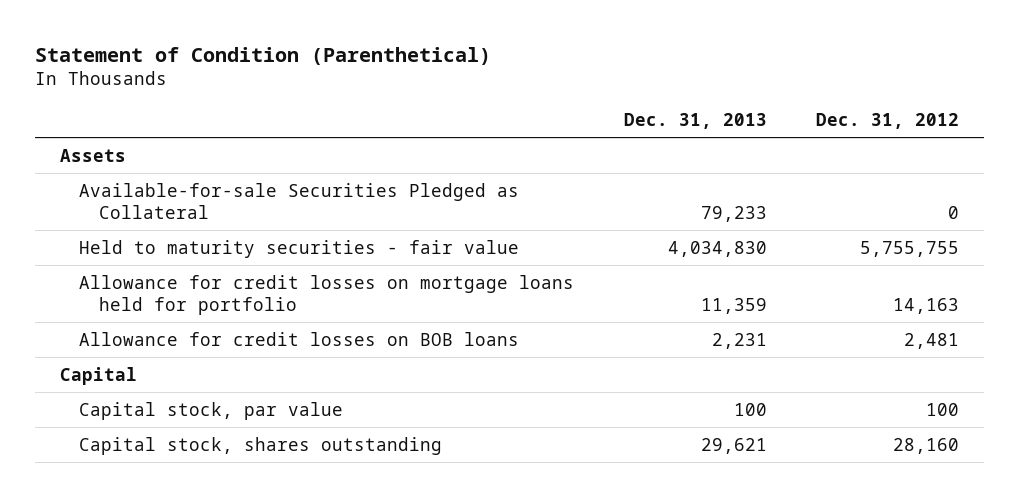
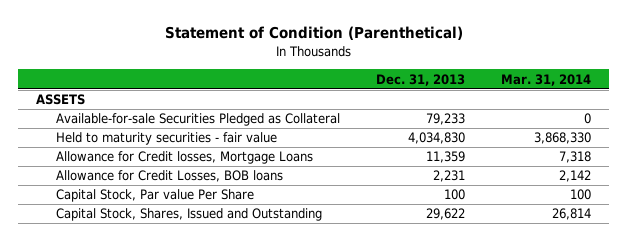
- | Dec. 31, 2013 | Dec. 31, 2012
+ | Dec. 31, 2013 | Mar. 31, 2014
- Assets
+ ASSETS
- Allowance for credit losses on mortgage loans held for portfolio | 11,359 | 14,163
- Allowance for credit losses on BOB loans | 2,231 | 2,481
- Capital
- Capital stock, par value | 100 | 100
- Capital stock, shares outstanding | 29,621 | 28,160
+ Allowance for Credit losses, Mortgage Loans | 11,359 | 7,318
+ Allowance for Credit Losses, BOB loans | 2,231 | 2,142
+ Capital Stock, Par value Per Share | 100 | 100
+ Capital Stock, Shares, Issued and Outstanding | 29,622 | 26,814

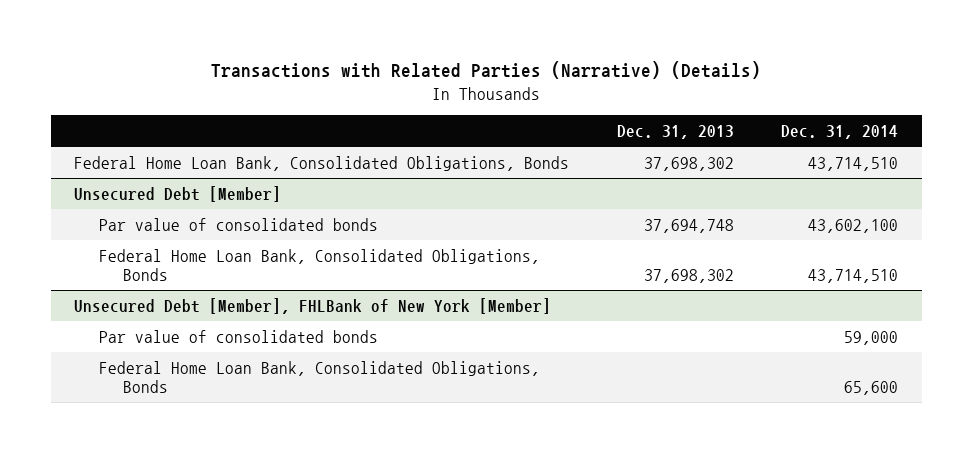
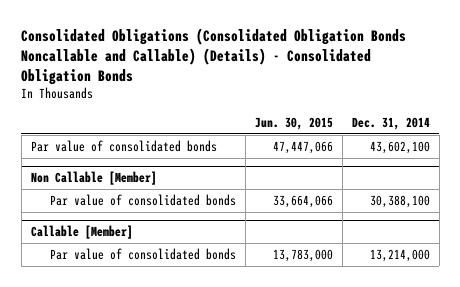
- Transactions with Related Parties (Narrative) (Details)
+ Consolidated Obligations (Consolidated Obligation Bonds Noncallable and Callable) (Details) - Consolidated Obligation Bonds
- | Dec. 31, 2013 | Dec. 31, 2014
+ | Jun. 30, 2015 | Dec. 31, 2014
- Federal Home Loan Bank, Consolidated Obligations, Bonds | 37,698,302 | 43,714,510
- Unsecured Debt [Member]
- Federal Home Loan Bank, Consolidated Obligations, Bonds | 37,698,302 | 43,714,510
- Unsecured Debt [Member], FHLBank of New York [Member]
- Par value of consolidated bonds | | 59,000
- Federal Home Loan Bank, Consolidated Obligations, Bonds | | 65,600
+ Non Callable [Member]
+ Par value of consolidated bonds | 33,664,066 | 30,388,100
+ Callable [Member]
+ Par value of consolidated bonds | 13,783,000 | 13,214,000

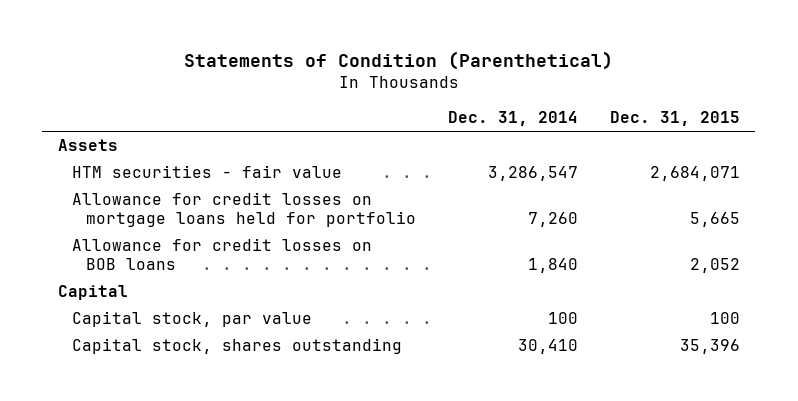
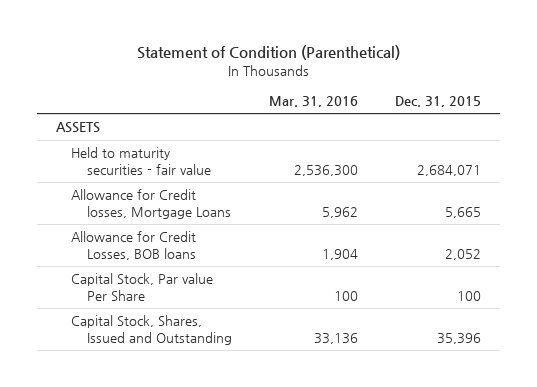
- Statements of Condition (Parenthetical)
+ Statement of Condition (Parenthetical)
- | Dec. 31, 2014 | Dec. 31, 2015
+ | Mar. 31, 2016 | Dec. 31, 2015
- Assets
- HTM securities - fair value | 3,286,547 | 2,684,071
- Allowance for credit losses on mortgage loans held for portfolio | 7,260 | 5,665
- Allowance for credit losses on BOB loans | 1,840 | 2,052
- Capital
- Capital stock, par value | 100 | 100
- Capital stock, shares outstanding | 30,410 | 35,396
+ ASSETS
+ Held to maturity securities - fair value | 2,536,300 | 2,684,071
+ Allowance for Credit losses, Mortgage Loans | 5,962 | 5,665
+ Allowance for Credit Losses, BOB loans | 1,904 | 2,052
+ Capital Stock, Par value Per Share | 100 | 100
+ Capital Stock, Shares, Issued and Outstanding | 33,136 | 35,396

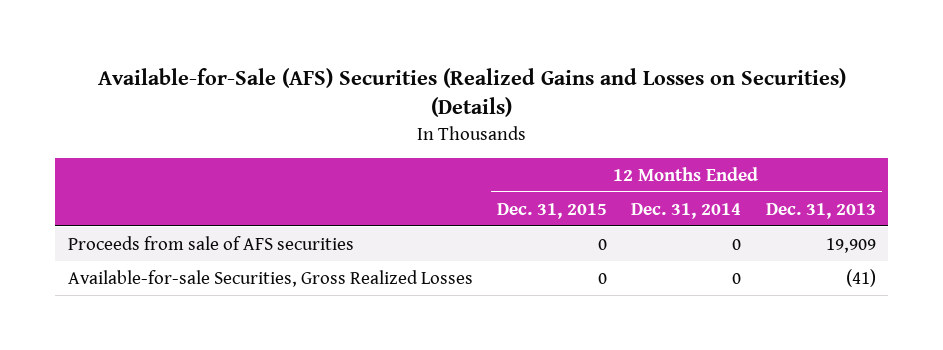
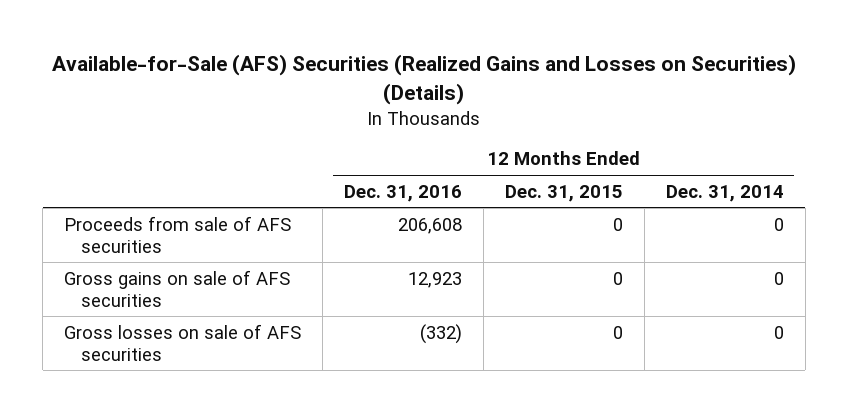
- | 12 Months Ended Dec. 31, 2015 | 12 Months Ended Dec. 31, 2014 | 12 Months Ended Dec. 31, 2013
+ | 12 Months Ended Dec. 31, 2016 | 12 Months Ended Dec. 31, 2015 | 12 Months Ended Dec. 31, 2014
- Available-for-sale Securities, Gross Realized Losses | 0 | 0 | (41)
+ Gross gains on sale of AFS securities | 12,923 | 0 | 0
+ Gross losses on sale of AFS securities | (332) | 0 | 0

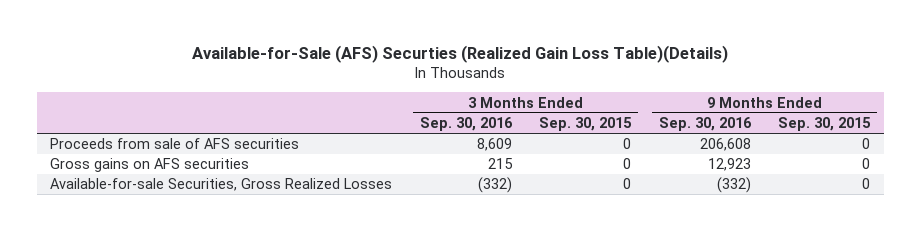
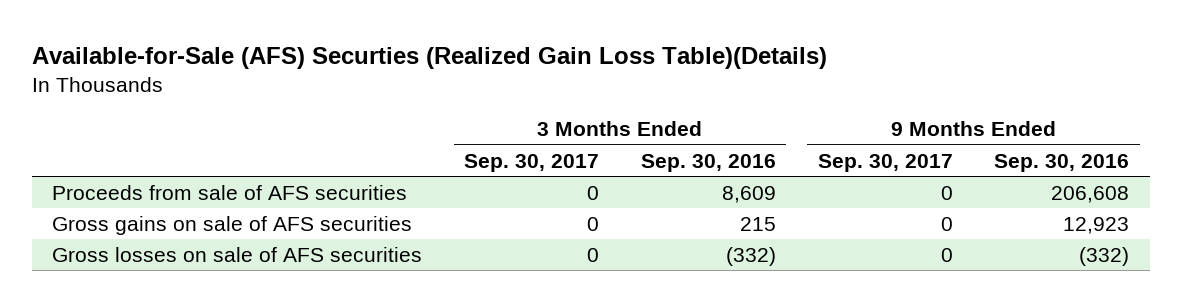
- | 3 Months Ended Sep. 30, 2016 | 3 Months Ended Sep. 30, 2015 | 9 Months Ended Sep. 30, 2016 | 9 Months Ended Sep. 30, 2015
+ | 3 Months Ended Sep. 30, 2017 | 3 Months Ended Sep. 30, 2016 | 9 Months Ended Sep. 30, 2017 | 9 Months Ended Sep. 30, 2016
- Gross gains on AFS securities | 215 | 0 | 12,923 | 0
- Available-for-sale Securities, Gross Realized Losses | (332) | 0 | (332) | 0
+ Gross gains on sale of AFS securities | 0 | 215 | 0 | 12,923
+ Gross losses on sale of AFS securities | 0 | (332) | 0 | (332)

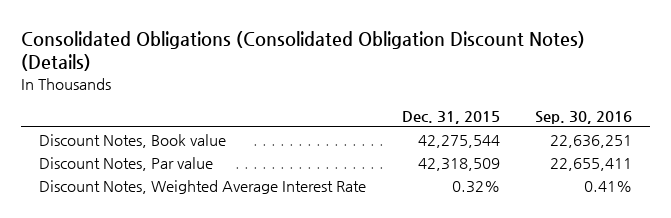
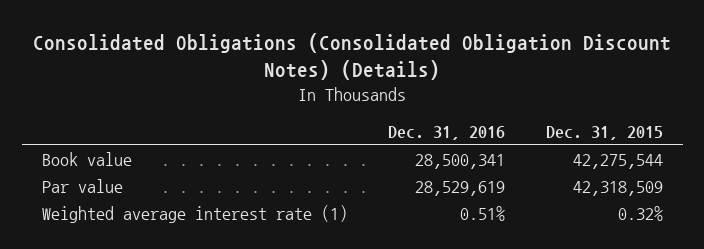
- | Dec. 31, 2015 | Sep. 30, 2016
+ | Dec. 31, 2016 | Dec. 31, 2015
- Discount Notes, Book value | 42,275,544 | 22,636,251
- Discount Notes, Par value | 42,318,509 | 22,655,411
- Discount Notes, Weighted Average Interest Rate | 0.32% | 0.41%
+ Book value | 28,500,341 | 42,275,544
+ Par value | 28,529,619 | 42,318,509
+ Weighted average interest rate (1) | 0.51% | 0.32%

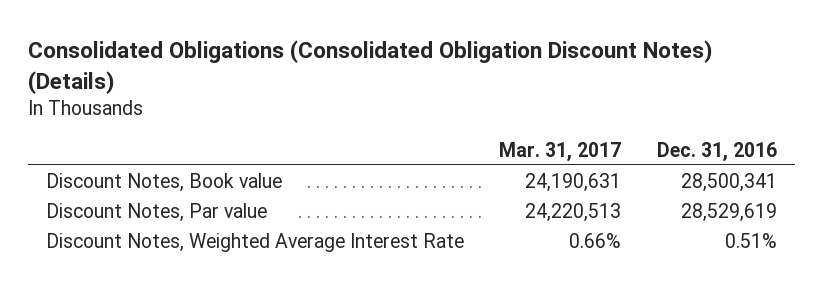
- | Dec. 31, 2016 | Dec. 31, 2015
+ | Mar. 31, 2017 | Dec. 31, 2016
- Book value | 28,500,341 | 42,275,544
- Par value | 28,529,619 | 42,318,509
- Weighted average interest rate (1) | 0.51% | 0.32%
+ Discount Notes, Book value | 24,190,631 | 28,500,341
+ Discount Notes, Par value | 24,220,513 | 28,529,619
+ Discount Notes, Weighted Average Interest Rate | 0.66% | 0.51%

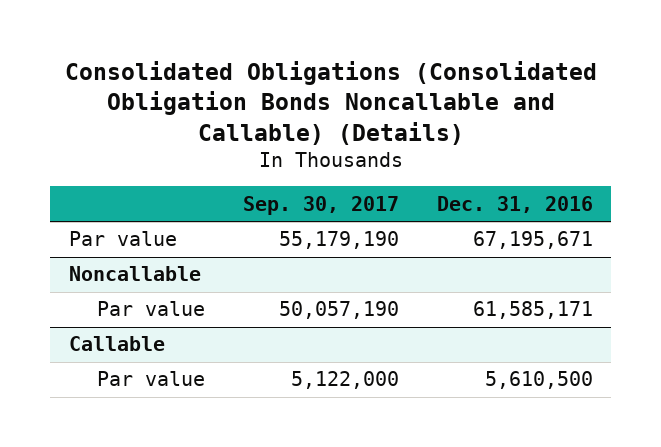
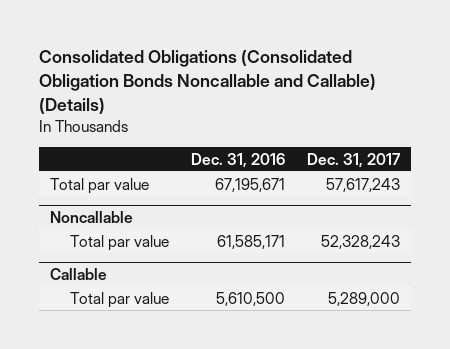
- | Sep. 30, 2017 | Dec. 31, 2016
+ | Dec. 31, 2016 | Dec. 31, 2017
- Par value | 55,179,190 | 67,195,671
+ Total par value | 67,195,671 | 57,617,243
@ Noncallable
- Par value | 50,057,190 | 61,585,171
+ Total par value | 61,585,171 | 52,328,243
@ Callable
- Par value | 5,122,000 | 5,610,500
+ Total par value | 5,610,500 | 5,289,000

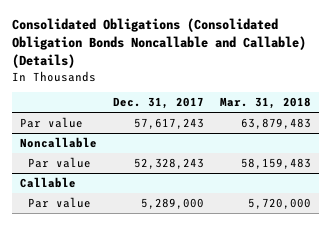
- | Dec. 31, 2016 | Dec. 31, 2017
+ | Dec. 31, 2017 | Mar. 31, 2018
- Total par value | 67,195,671 | 57,617,243
+ Par value | 57,617,243 | 63,879,483
@ Noncallable
- Total par value | 61,585,171 | 52,328,243
+ Par value | 52,328,243 | 58,159,483
@ Callable
- Total par value | 5,610,500 | 5,289,000
+ Par value | 5,289,000 | 5,720,000

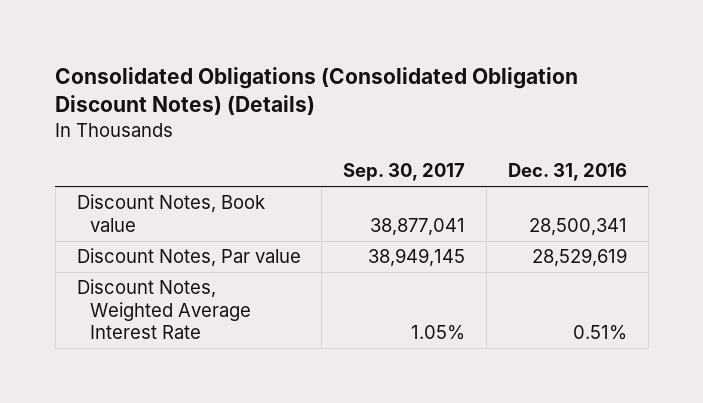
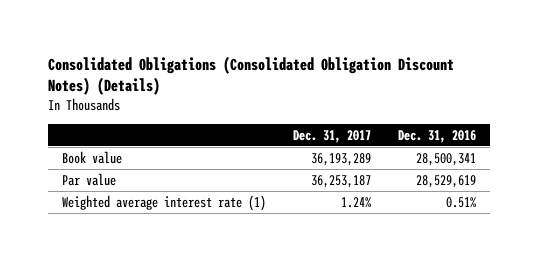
- | Sep. 30, 2017 | Dec. 31, 2016
+ | Dec. 31, 2017 | Dec. 31, 2016
- Discount Notes, Book value | 38,877,041 | 28,500,341
- Discount Notes, Par value | 38,949,145 | 28,529,619
- Discount Notes, Weighted Average Interest Rate | 1.05% | 0.51%
+ Book value | 36,193,289 | 28,500,341
+ Par value | 36,253,187 | 28,529,619
+ Weighted average interest rate (1) | 1.24% | 0.51%

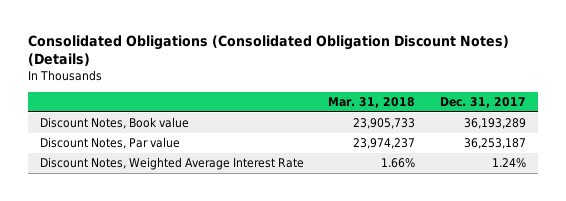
- | Dec. 31, 2017 | Dec. 31, 2016
+ | Mar. 31, 2018 | Dec. 31, 2017
- Book value | 36,193,289 | 28,500,341
- Par value | 36,253,187 | 28,529,619
- Weighted average interest rate (1) | 1.24% | 0.51%
+ Discount Notes, Book value | 23,905,733 | 36,193,289
+ Discount Notes, Par value | 23,974,237 | 36,253,187
+ Discount Notes, Weighted Average Interest Rate | 1.66% | 1.24%

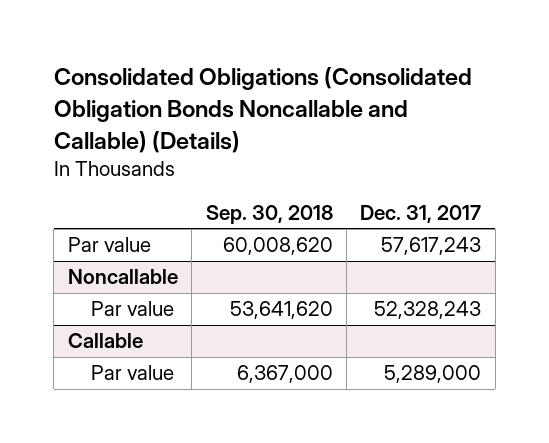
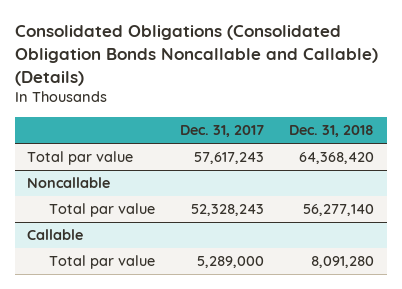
- | Sep. 30, 2018 | Dec. 31, 2017
+ | Dec. 31, 2017 | Dec. 31, 2018
- Par value | 60,008,620 | 57,617,243
+ Total par value | 57,617,243 | 64,368,420
@ Noncallable
- Par value | 53,641,620 | 52,328,243
+ Total par value | 52,328,243 | 56,277,140
@ Callable
- Par value | 6,367,000 | 5,289,000
+ Total par value | 5,289,000 | 8,091,280

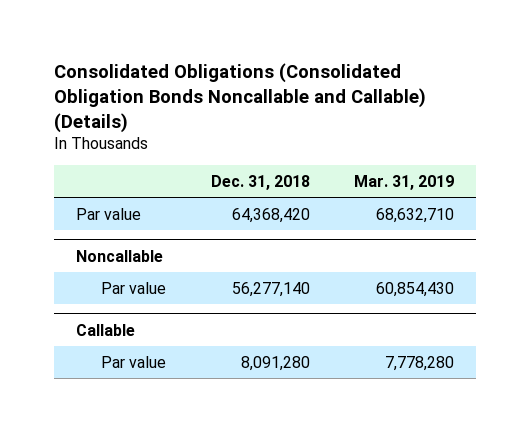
- | Dec. 31, 2017 | Dec. 31, 2018
+ | Dec. 31, 2018 | Mar. 31, 2019
- Total par value | 57,617,243 | 64,368,420
+ Par value | 64,368,420 | 68,632,710
@ Noncallable
- Total par value | 52,328,243 | 56,277,140
+ Par value | 56,277,140 | 60,854,430
@ Callable
- Total par value | 5,289,000 | 8,091,280
+ Par value | 8,091,280 | 7,778,280

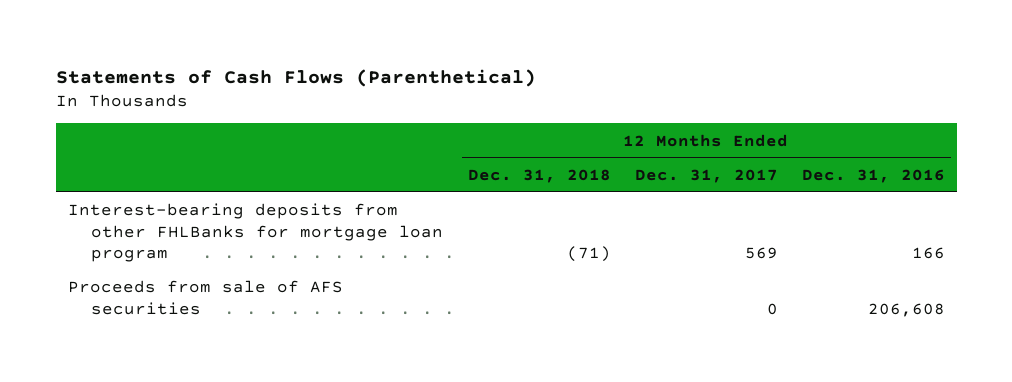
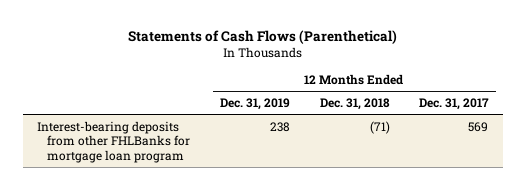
- | 12 Months Ended Dec. 31, 2018 | 12 Months Ended Dec. 31, 2017 | 12 Months Ended Dec. 31, 2016
+ | 12 Months Ended Dec. 31, 2019 | 12 Months Ended Dec. 31, 2018 | 12 Months Ended Dec. 31, 2017
- Proceeds from sale of AFS securities | | 0 | 206,608

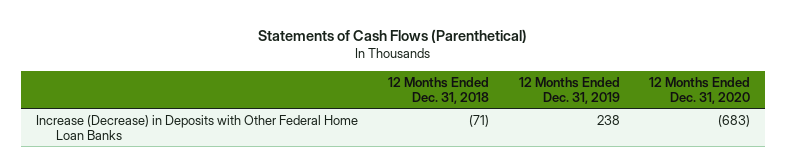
- | 12 Months Ended Dec. 31, 2019 | 12 Months Ended Dec. 31, 2018 | 12 Months Ended Dec. 31, 2017
+ | 12 Months Ended Dec. 31, 2018 | 12 Months Ended Dec. 31, 2019 | 12 Months Ended Dec. 31, 2020
- Interest-bearing deposits from other FHLBanks for mortgage loan program | 238 | (71) | 569
+ Increase (Decrease) in Deposits with Other Federal Home Loan Banks | (71) | 238 | (683)

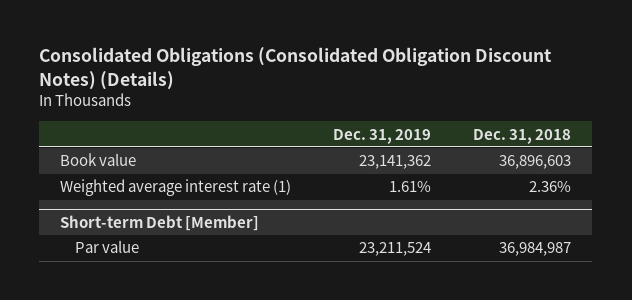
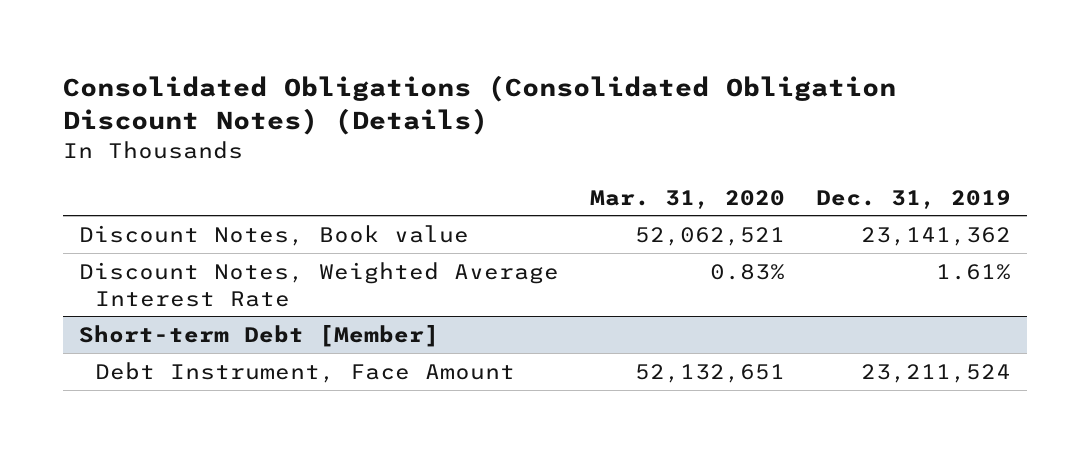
- | Dec. 31, 2019 | Dec. 31, 2018
+ | Mar. 31, 2020 | Dec. 31, 2019
- Book value | 23,141,362 | 36,896,603
- Weighted average interest rate (1) | 1.61% | 2.36%
+ Discount Notes, Book value | 52,062,521 | 23,141,362
+ Discount Notes, Weighted Average Interest Rate | 0.83% | 1.61%
@ Short-term Debt [Member]
- Par value | 23,211,524 | 36,984,987
+ Debt Instrument, Face Amount | 52,132,651 | 23,211,524

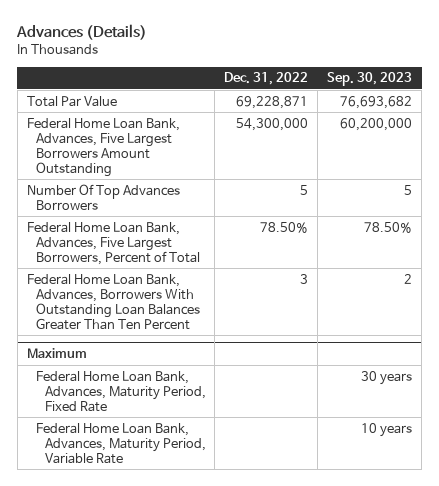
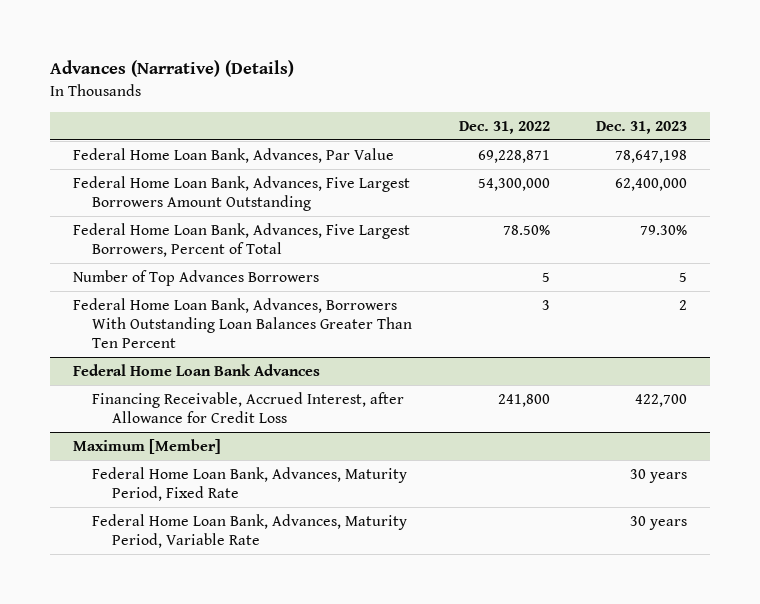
- Advances (Details)
+ Advances (Narrative) (Details)
- | Dec. 31, 2022 | Sep. 30, 2023
+ | Dec. 31, 2022 | Dec. 31, 2023
- Total Par Value | 69,228,871 | 76,693,682
+ Federal Home Loan Bank, Advances, Par Value | 69,228,871 | 78,647,198
- Number Of Top Advances Borrowers | 5 | 5
+ Number of Top Advances Borrowers | 5 | 5
- Maximum
+ Federal Home Loan Bank Advances
+ Financing Receivable, Accrued Interest, after Allowance for Credit Loss | 241,800 | 422,700
+ Maximum [Member]

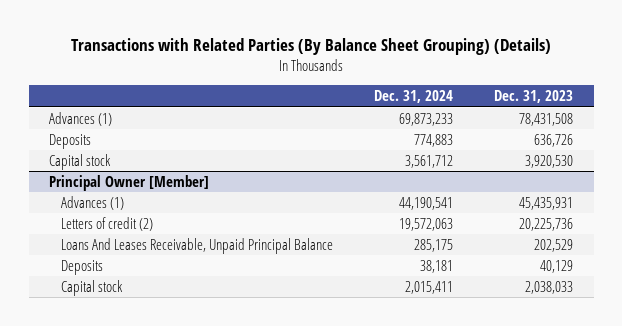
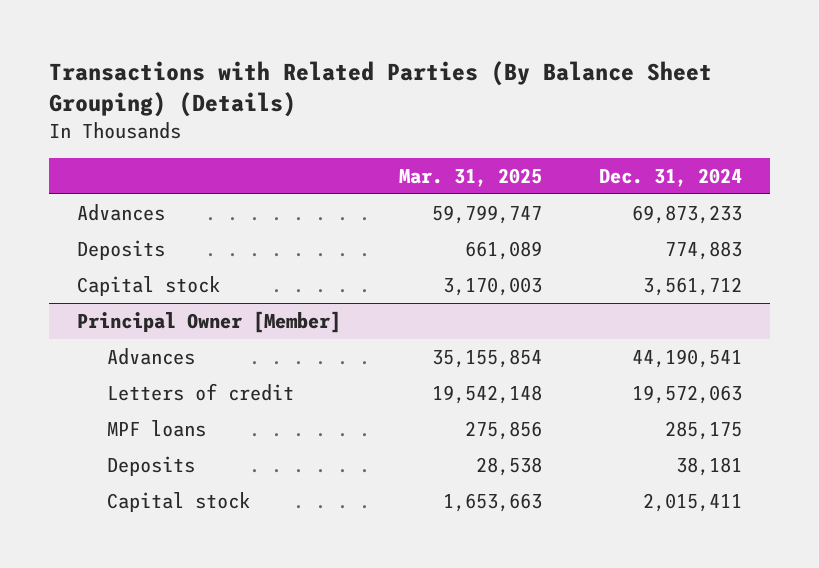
- | Dec. 31, 2024 | Dec. 31, 2023
+ | Mar. 31, 2025 | Dec. 31, 2024
- Advances (1) | 69,873,233 | 78,431,508
+ Advances | 59,799,747 | 69,873,233
@ Principal Owner [Member]
- Advances (1) | 44,190,541 | 45,435,931
- Letters of credit (2) | 19,572,063 | 20,225,736
- Loans And Leases Receivable, Unpaid Principal Balance | 285,175 | 202,529
+ Advances | 35,155,854 | 44,190,541
+ Letters of credit | 19,542,148 | 19,572,063
+ MPF loans | 275,856 | 285,175

